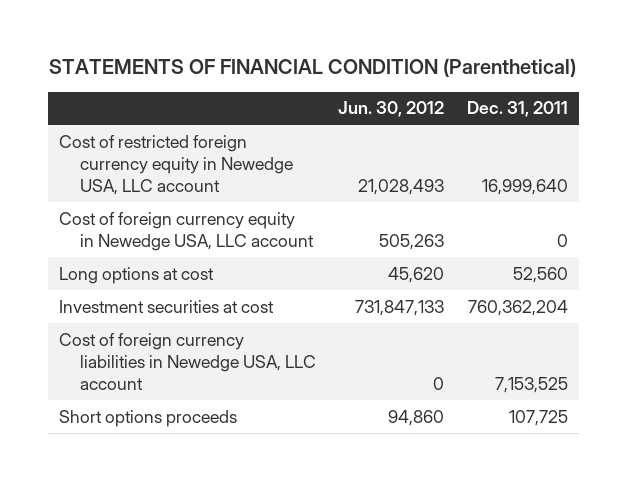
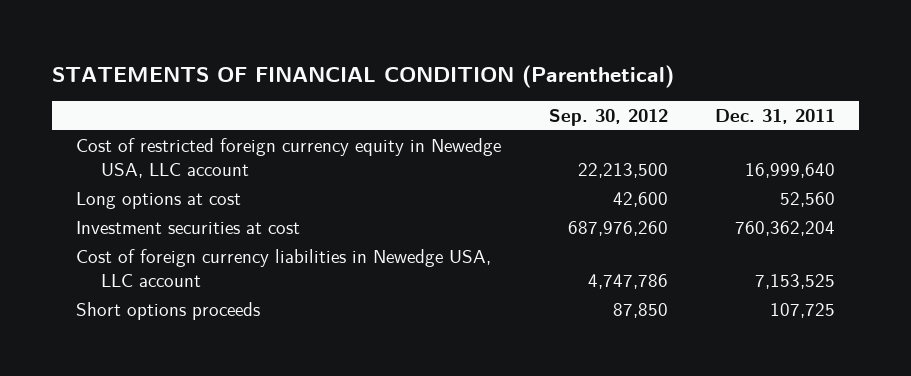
- | Jun. 30, 2012 | Dec. 31, 2011
+ | Sep. 30, 2012 | Dec. 31, 2011
- Cost of foreign currency equity in Newedge USA, LLC account | 505,263 | 0

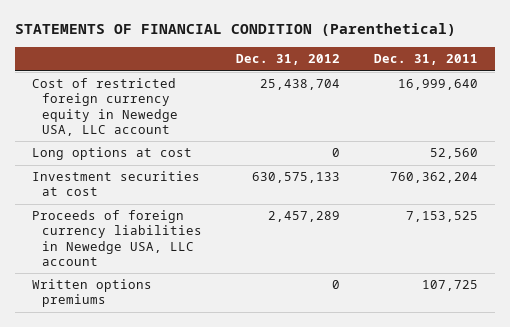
- | Sep. 30, 2012 | Dec. 31, 2011
+ | Dec. 31, 2012 | Dec. 31, 2011
- Cost of foreign currency liabilities in Newedge USA, LLC account | 4,747,786 | 7,153,525
- Short options proceeds | 87,850 | 107,725
+ Proceeds of foreign currency liabilities in Newedge USA, LLC account | 2,457,289 | 7,153,525
+ Written options premiums | 0 | 107,725

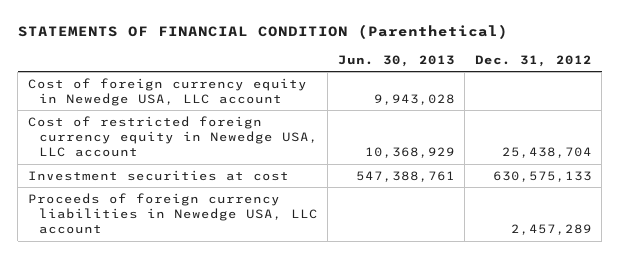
- | Dec. 31, 2012 | Dec. 31, 2011
+ | Jun. 30, 2013 | Dec. 31, 2012
+ Cost of foreign currency equity in Newedge USA, LLC account | 9,943,028 |
- Long options at cost | 0 | 52,560
- Written options premiums | 0 | 107,725

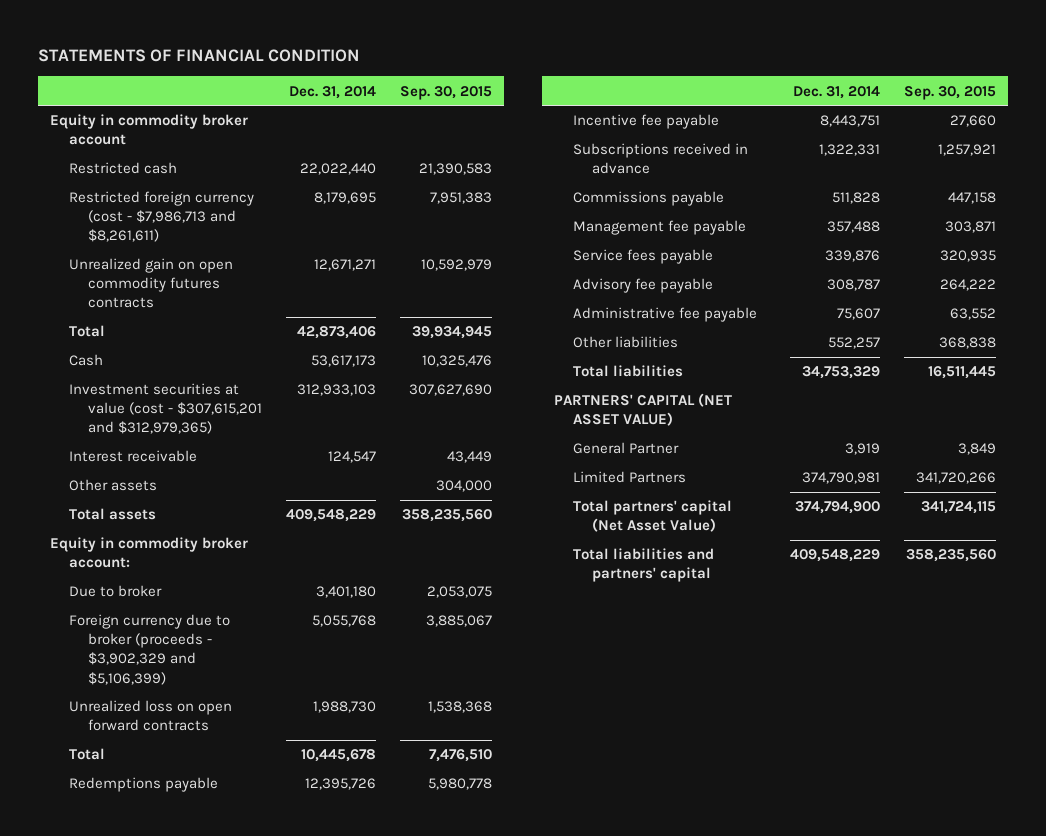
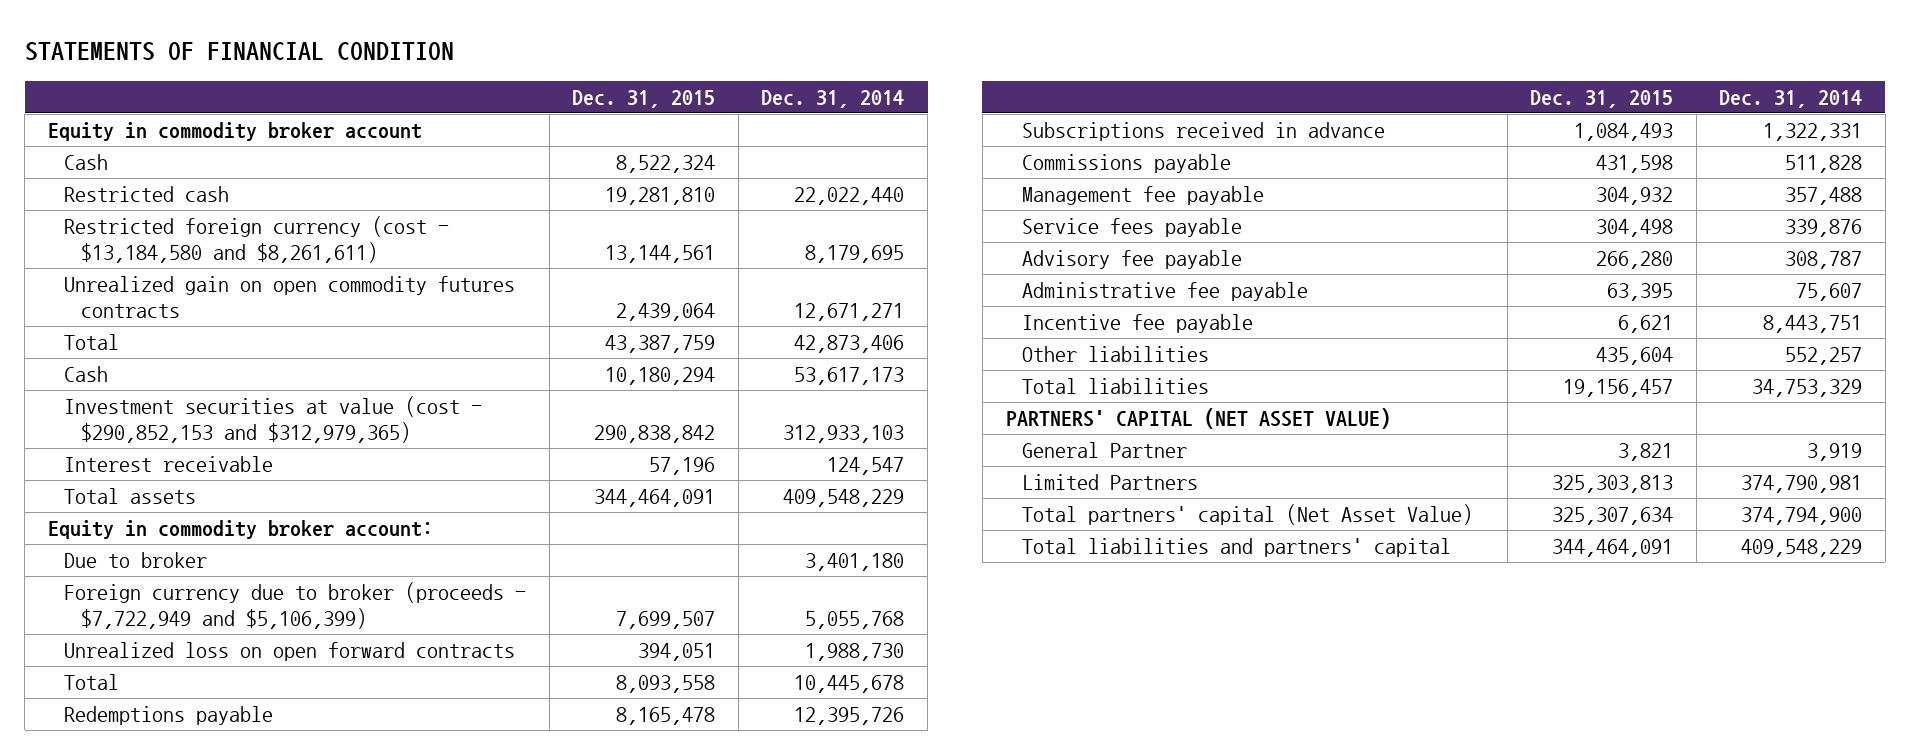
- | Dec. 31, 2014 | Sep. 30, 2015
+ | Dec. 31, 2015 | Dec. 31, 2014
+ Cash | 8,522,324 |
- Restricted foreign currency (cost - $7,986,713 and $8,261,611) | 8,179,695 | 7,951,383
+ Restricted foreign currency (cost - $13,184,580 and $8,261,611) | 13,144,561 | 8,179,695
- Investment securities at value (cost - $307,615,201 and $312,979,365) | 312,933,103 | 307,627,690
+ Investment securities at value (cost - $290,852,153 and $312,979,365) | 290,838,842 | 312,933,103
- Other assets | | 304,000
- Foreign currency due to broker (proceeds - $3,902,329 and $5,106,399) | 5,055,768 | 3,885,067
+ Foreign currency due to broker (proceeds - $7,722,949 and $5,106,399) | 7,699,507 | 5,055,768
moved down: Incentive fee payable | 6,621 | 8,443,751

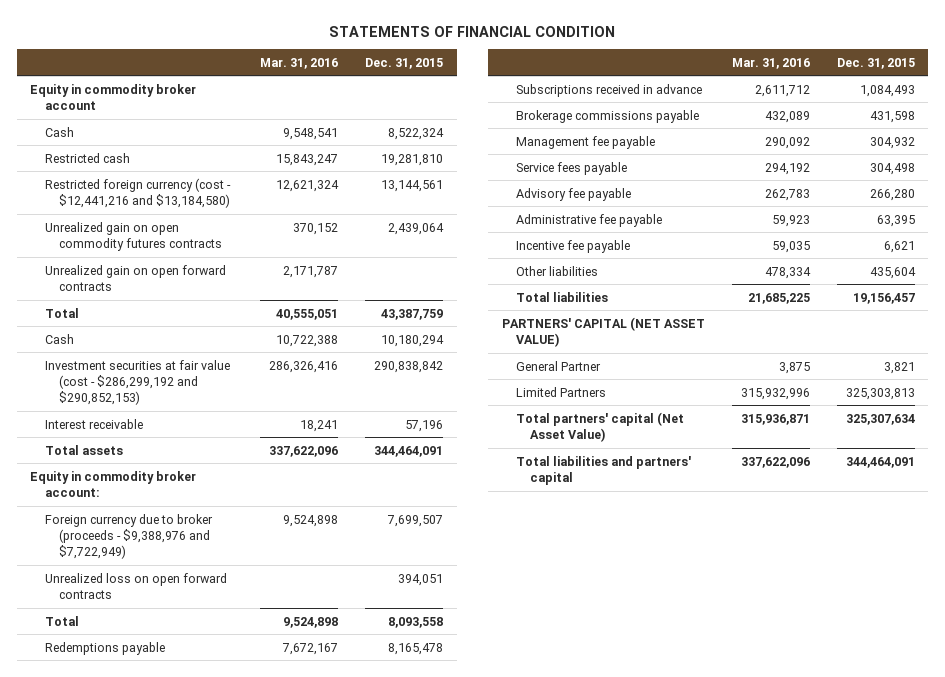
- | Dec. 31, 2015 | Dec. 31, 2014
+ | Mar. 31, 2016 | Dec. 31, 2015
- Restricted foreign currency (cost - $13,184,580 and $8,261,611) | 13,144,561 | 8,179,695
+ Restricted foreign currency (cost - $12,441,216 and $13,184,580) | 12,621,324 | 13,144,561
+ Unrealized gain on open forward contracts | 2,171,787 |
- Investment securities at value (cost - $290,852,153 and $312,979,365) | 290,838,842 | 312,933,103
+ Investment securities at fair value (cost - $286,299,192 and $290,852,153) | 286,326,416 | 290,838,842
- Due to broker | | 3,401,180
- Foreign currency due to broker (proceeds - $7,722,949 and $5,106,399) | 7,699,507 | 5,055,768
+ Foreign currency due to broker (proceeds - $9,388,976 and $7,722,949) | 9,524,898 | 7,699,507
- Commissions payable | 431,598 | 511,828
+ Brokerage commissions payable | 432,089 | 431,598

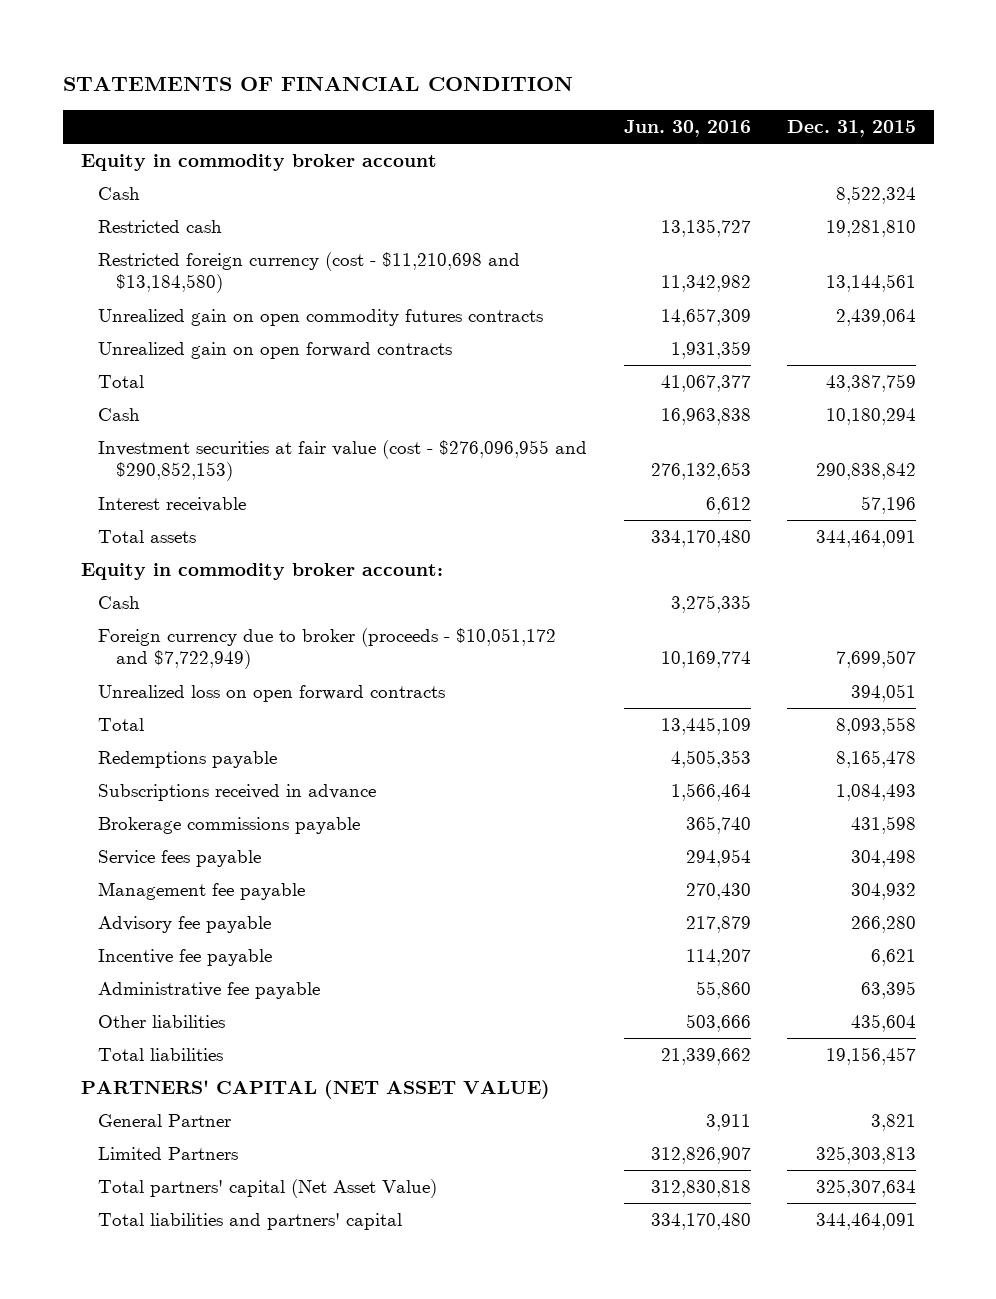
- | Mar. 31, 2016 | Dec. 31, 2015
+ | Jun. 30, 2016 | Dec. 31, 2015
- Restricted foreign currency (cost - $12,441,216 and $13,184,580) | 12,621,324 | 13,144,561
+ Restricted foreign currency (cost - $11,210,698 and $13,184,580) | 11,342,982 | 13,144,561
- Investment securities at fair value (cost - $286,299,192 and $290,852,153) | 286,326,416 | 290,838,842
+ Investment securities at fair value (cost - $276,096,955 and $290,852,153) | 276,132,653 | 290,838,842
- Foreign currency due to broker (proceeds - $9,388,976 and $7,722,949) | 9,524,898 | 7,699,507
+ Cash | 3,275,335 |
+ Foreign currency due to broker (proceeds - $10,051,172 and $7,722,949) | 10,169,774 | 7,699,507
moved down: Management fee payable | 270,430 | 304,932
moved down: Administrative fee payable | 55,860 | 63,395

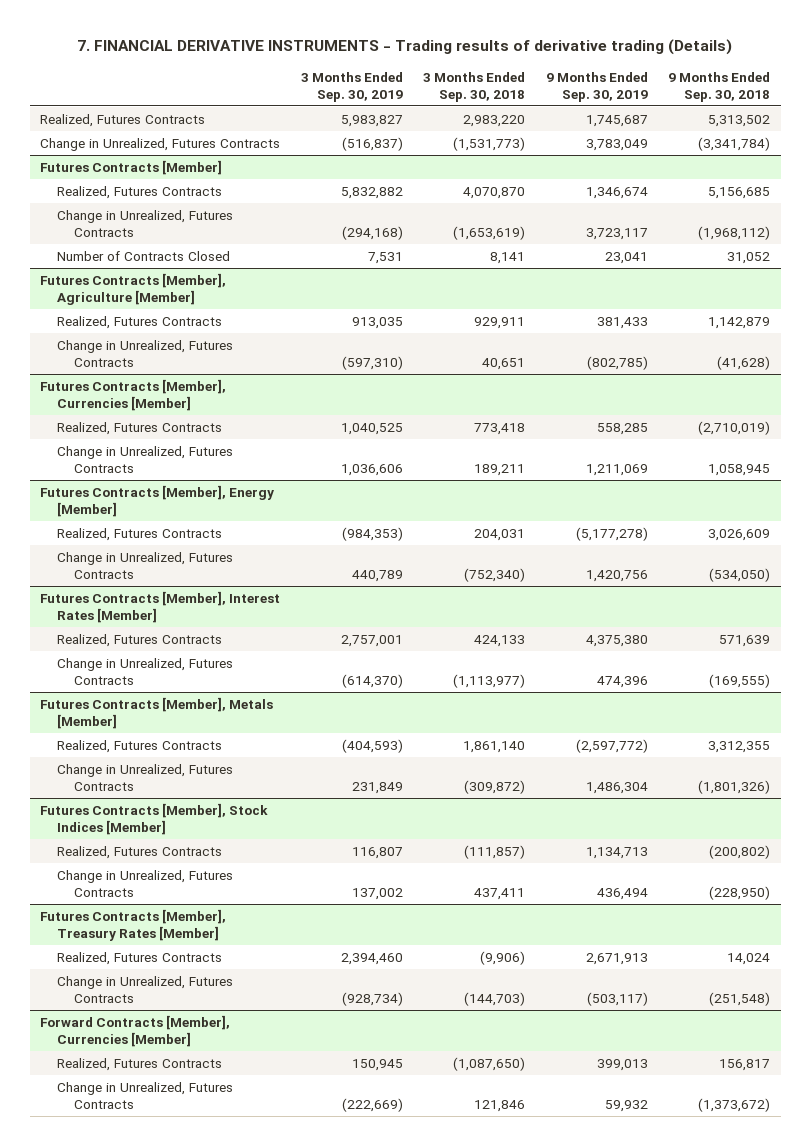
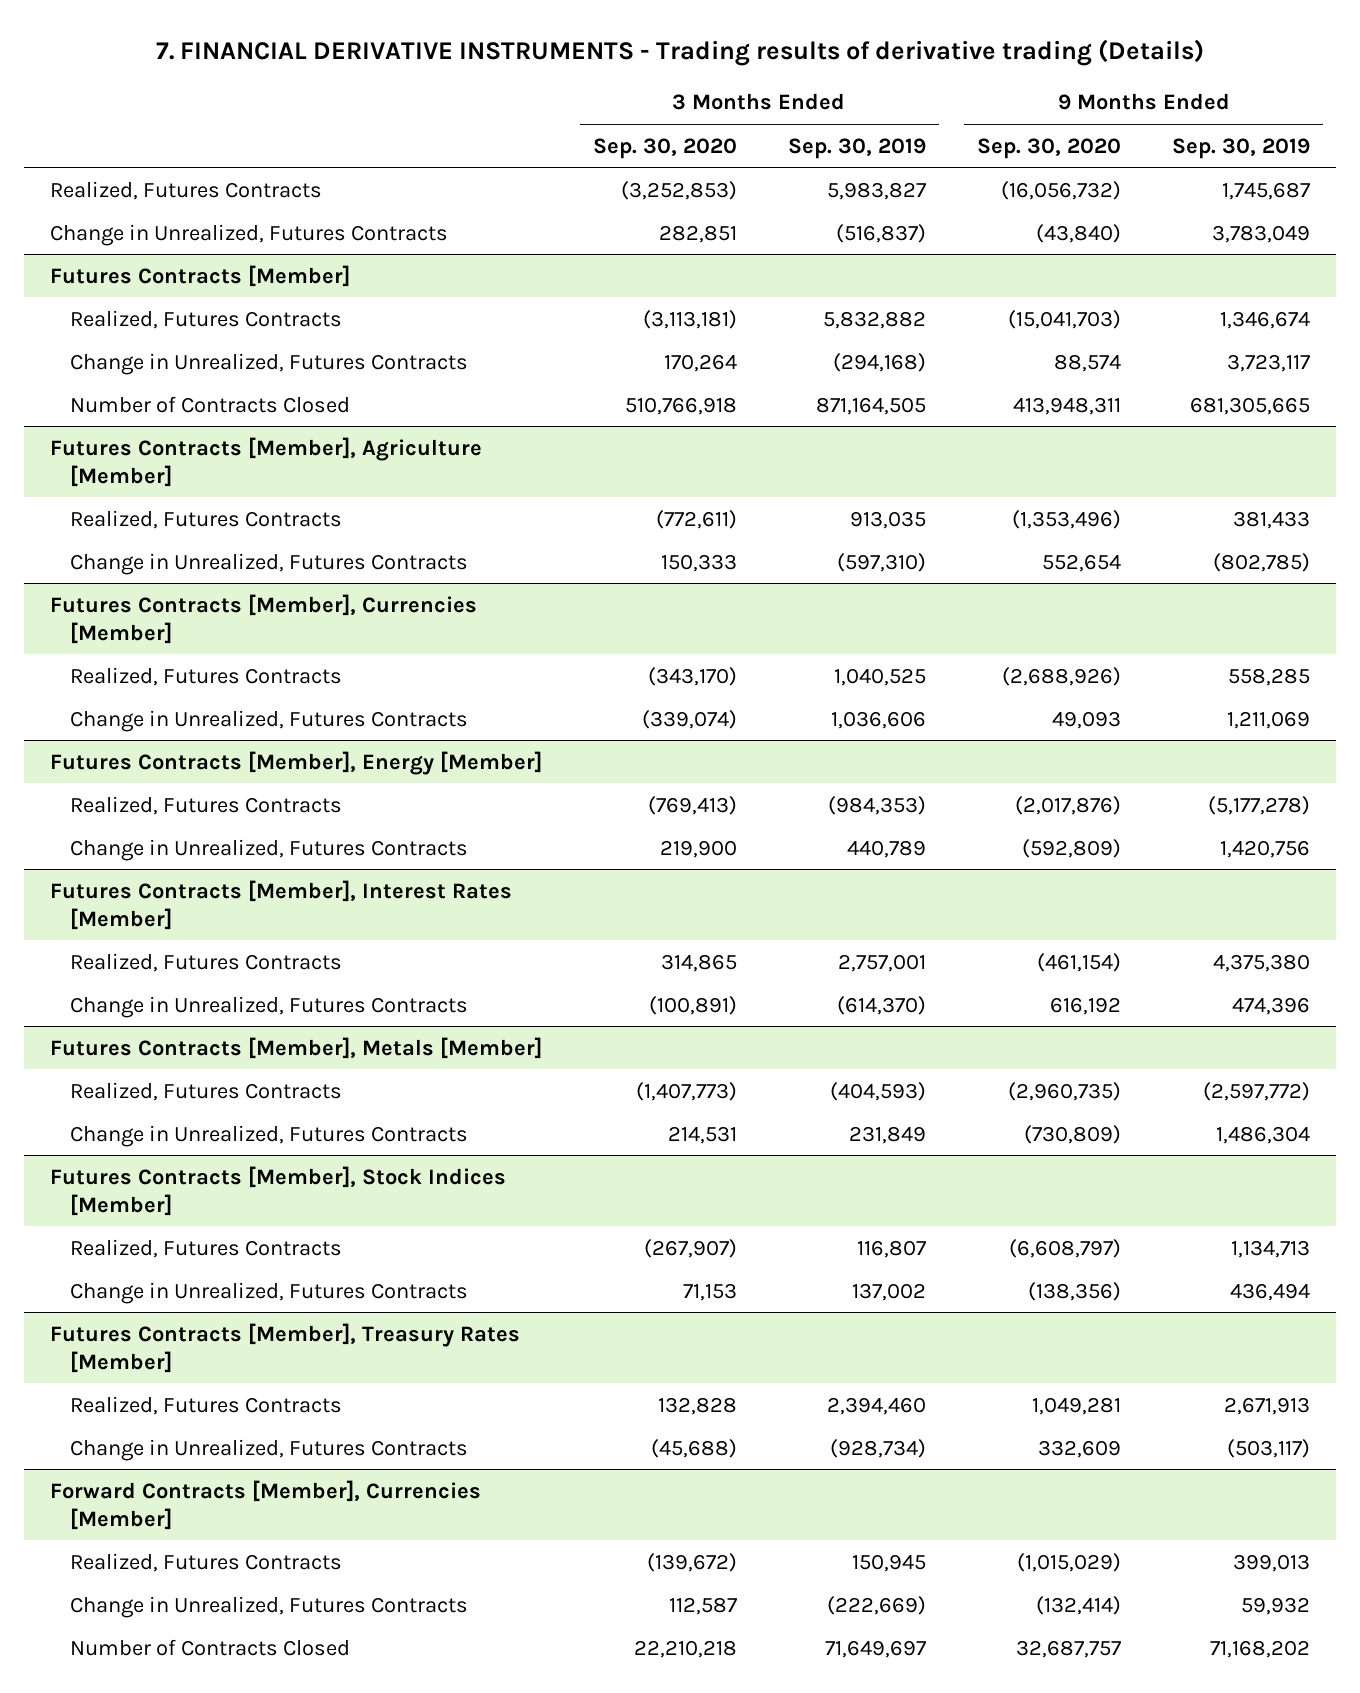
- | 3 Months Ended Sep. 30, 2019 | 3 Months Ended Sep. 30, 2018 | 9 Months Ended Sep. 30, 2019 | 9 Months Ended Sep. 30, 2018
+ | 3 Months Ended Sep. 30, 2020 | 3 Months Ended Sep. 30, 2019 | 9 Months Ended Sep. 30, 2020 | 9 Months Ended Sep. 30, 2019
@ Futures Contracts [Member]
- Number of Contracts Closed | 7,531 | 8,141 | 23,041 | 31,052
+ Number of Contracts Closed | 510,766,918 | 871,164,505 | 413,948,311 | 681,305,665
@ Forward Contracts [Member], Currencies [Member]
+ Number of Contracts Closed | 22,210,218 | 71,649,697 | 32,687,757 | 71,168,202

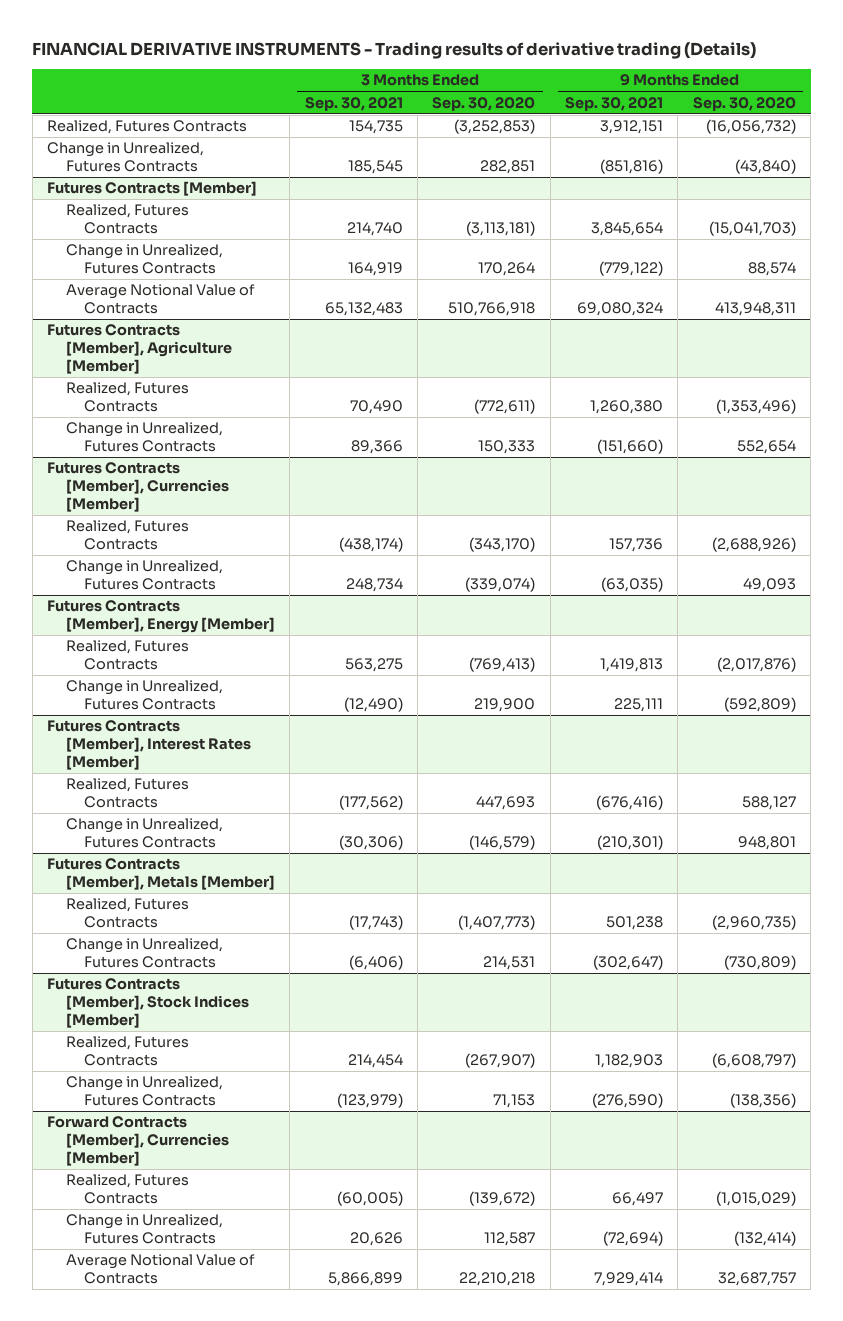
- 7. FINANCIAL DERIVATIVE INSTRUMENTS - Trading results of derivative trading (Details)
+ FINANCIAL DERIVATIVE INSTRUMENTS - Trading results of derivative trading (Details)
- | 3 Months Ended Sep. 30, 2020 | 3 Months Ended Sep. 30, 2019 | 9 Months Ended Sep. 30, 2020 | 9 Months Ended Sep. 30, 2019
+ | 3 Months Ended Sep. 30, 2021 | 3 Months Ended Sep. 30, 2020 | 9 Months Ended Sep. 30, 2021 | 9 Months Ended Sep. 30, 2020
@ Futures Contracts [Member]
- Number of Contracts Closed | 510,766,918 | 871,164,505 | 413,948,311 | 681,305,665
+ Average Notional Value of Contracts | 65,132,483 | 510,766,918 | 69,080,324 | 413,948,311
@ Futures Contracts [Member], Interest Rates [Member]
- Realized, Futures Contracts | 314,865 | 2,757,001 | (461,154) | 4,375,380
- Change in Unrealized, Futures Contracts | (100,891) | (614,370) | 616,192 | 474,396
+ Realized, Futures Contracts | (177,562) | 447,693 | (676,416) | 588,127
+ Change in Unrealized, Futures Contracts | (30,306) | (146,579) | (210,301) | 948,801
- Futures Contracts [Member], Treasury Rates [Member]
- Realized, Futures Contracts | 132,828 | 2,394,460 | 1,049,281 | 2,671,913
- Change in Unrealized, Futures Contracts | (45,688) | (928,734) | 332,609 | (503,117)
@ Forward Contracts [Member], Currencies [Member]
- Number of Contracts Closed | 22,210,218 | 71,649,697 | 32,687,757 | 71,168,202
+ Average Notional Value of Contracts | 5,866,899 | 22,210,218 | 7,929,414 | 32,687,757

